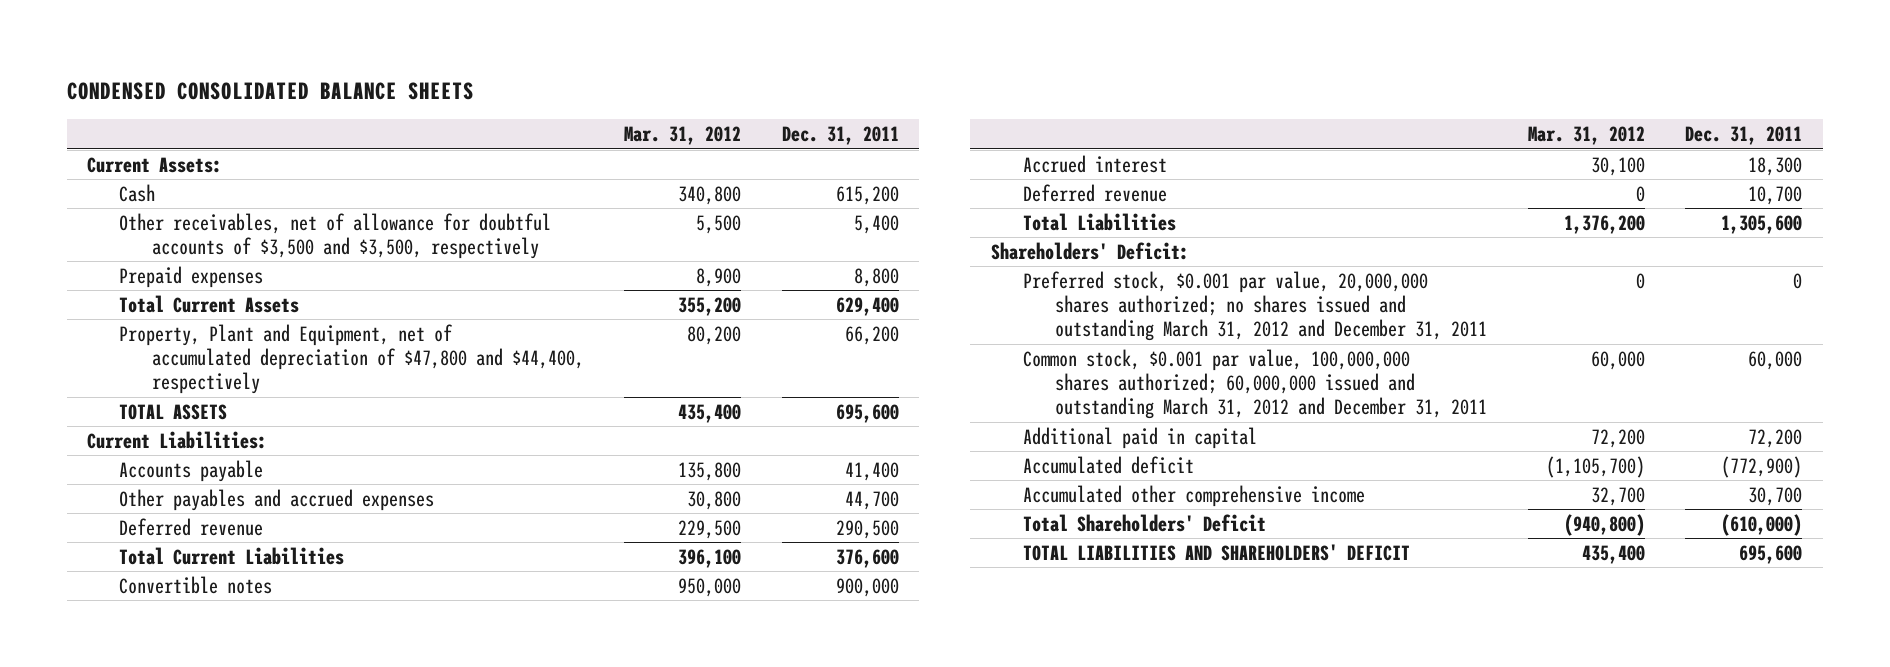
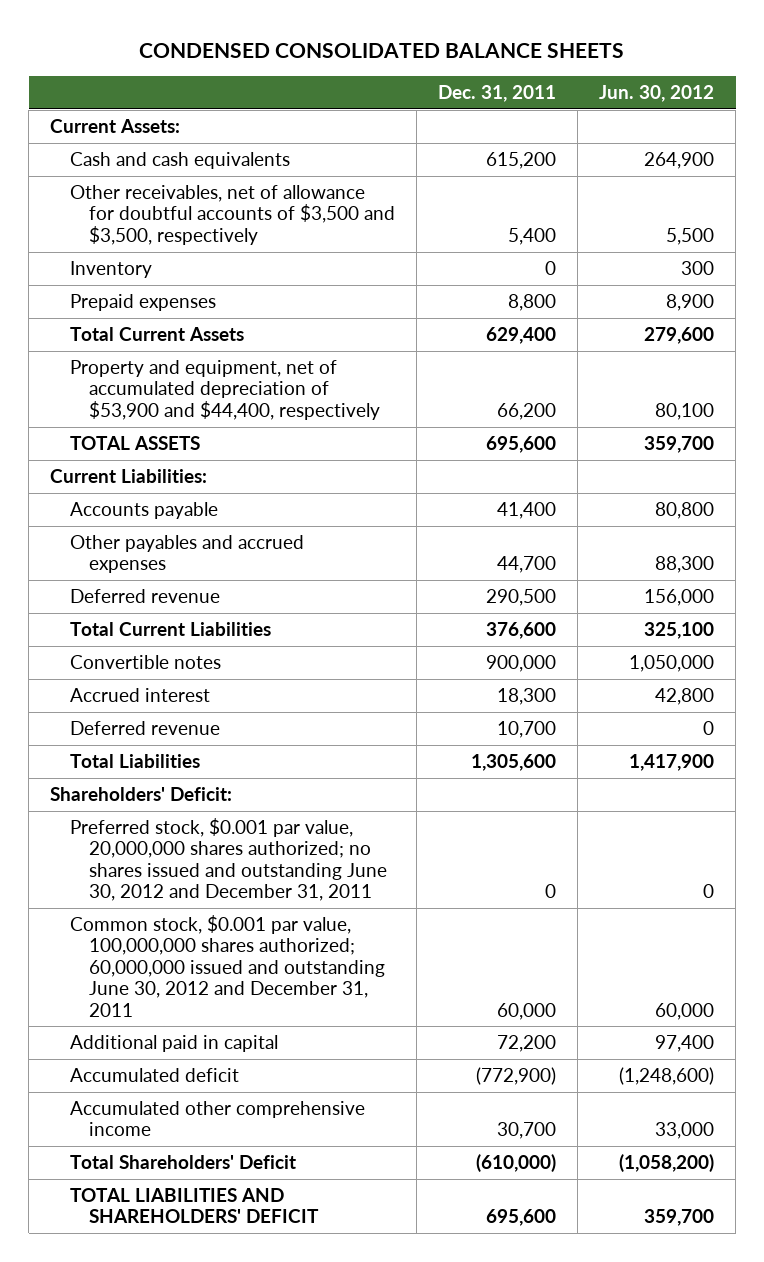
- | Mar. 31, 2012 | Dec. 31, 2011
+ | Dec. 31, 2011 | Jun. 30, 2012
- Cash | 340,800 | 615,200
+ Cash and cash equivalents | 615,200 | 264,900
+ Inventory | 0 | 300
- Property, Plant and Equipment, net of accumulated depreciation of $47,800 and $44,400, respectively | 80,200 | 66,200
+ Property and equipment, net of accumulated depreciation of $53,900 and $44,400, respectively | 66,200 | 80,100
- Preferred stock, $0.001 par value, 20,000,000 shares authorized; no shares issued and outstanding March 31, 2012 and December 31, 2011 | 0 | 0
- Common stock, $0.001 par value, 100,000,000 shares authorized; 60,000,000 issued and outstanding March 31, 2012 and December 31, 2011 | 60,000 | 60,000
+ Preferred stock, $0.001 par value, 20,000,000 shares authorized; no shares issued and outstanding June 30, 2012 and December 31, 2011 | 0 | 0
+ Common stock, $0.001 par value, 100,000,000 shares authorized; 60,000,000 issued and outstanding June 30, 2012 and December 31, 2011 | 60,000 | 60,000

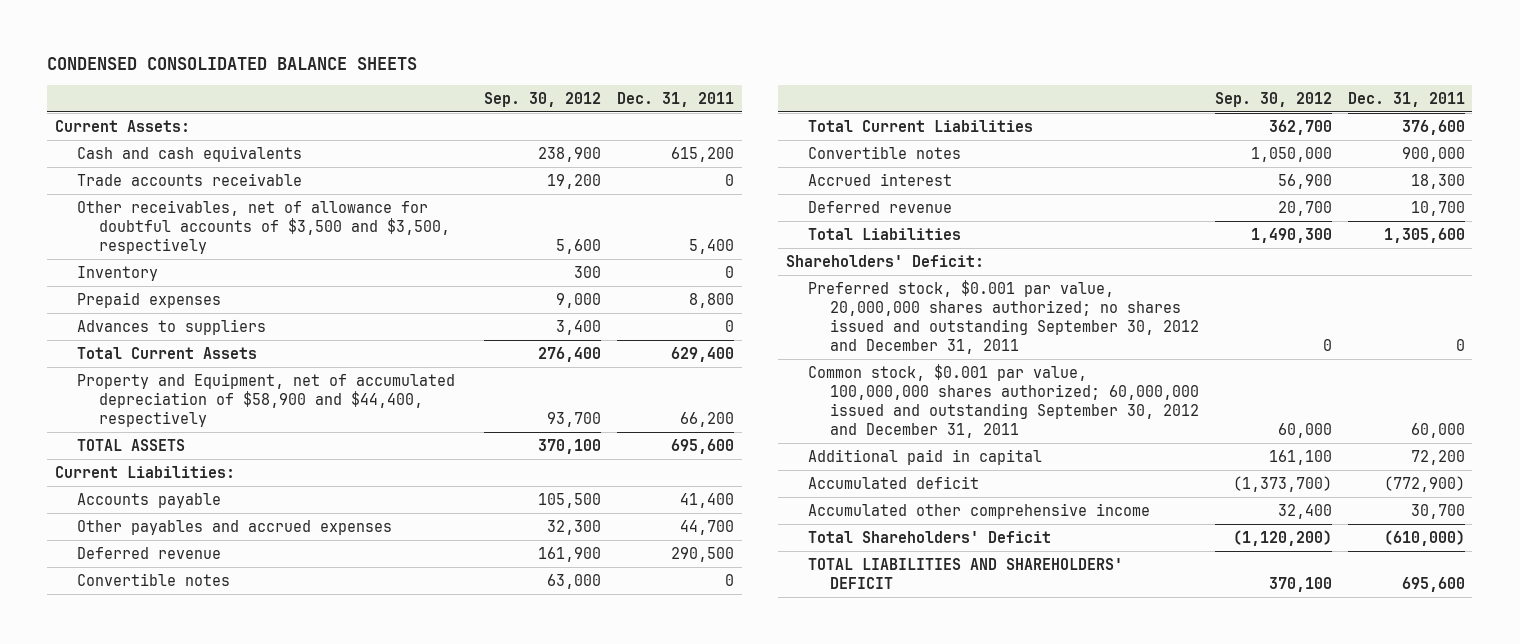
- | Dec. 31, 2011 | Jun. 30, 2012
+ | Sep. 30, 2012 | Dec. 31, 2011
+ Trade accounts receivable | 19,200 | 0
+ Advances to suppliers | 3,400 | 0
- Property and equipment, net of accumulated depreciation of $53,900 and $44,400, respectively | 66,200 | 80,100
+ Property and Equipment, net of accumulated depreciation of $58,900 and $44,400, respectively | 93,700 | 66,200
+ Convertible notes | 63,000 | 0
- Preferred stock, $0.001 par value, 20,000,000 shares authorized; no shares issued and outstanding June 30, 2012 and December 31, 2011 | 0 | 0
- Common stock, $0.001 par value, 100,000,000 shares authorized; 60,000,000 issued and outstanding June 30, 2012 and December 31, 2011 | 60,000 | 60,000
+ Preferred stock, $0.001 par value, 20,000,000 shares authorized; no shares issued and outstanding September 30, 2012 and December 31, 2011 | 0 | 0
+ Common stock, $0.001 par value, 100,000,000 shares authorized; 60,000,000 issued and outstanding September 30, 2012 and December 31, 2011 | 60,000 | 60,000

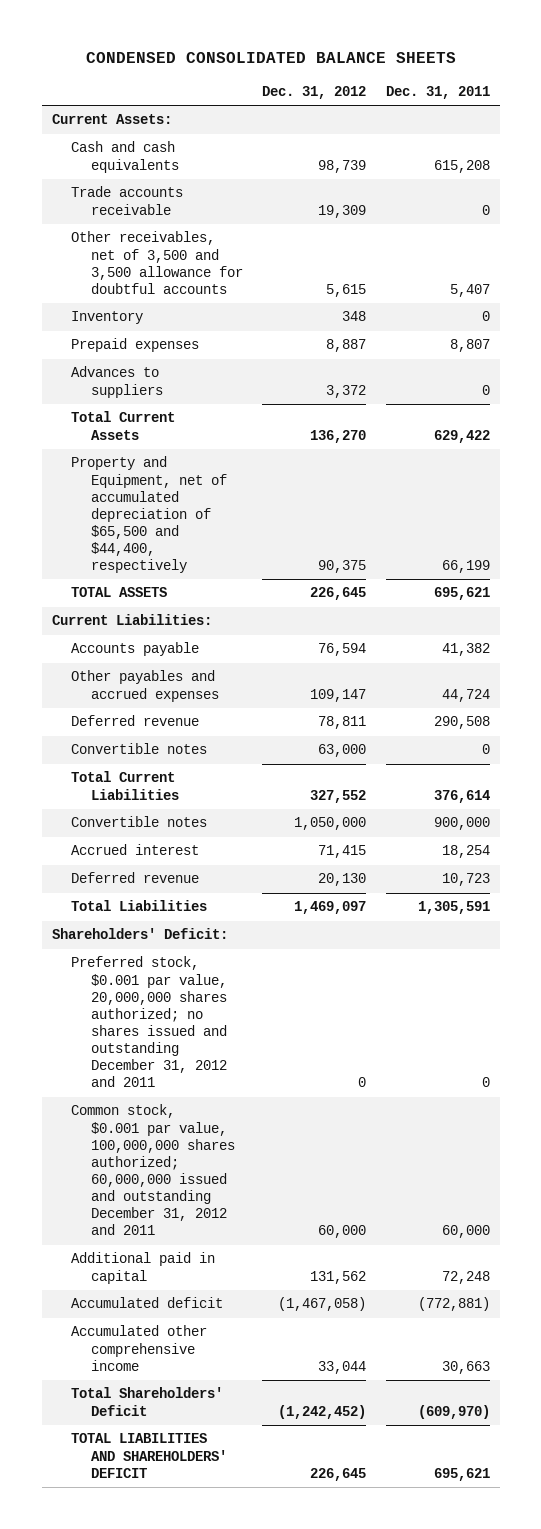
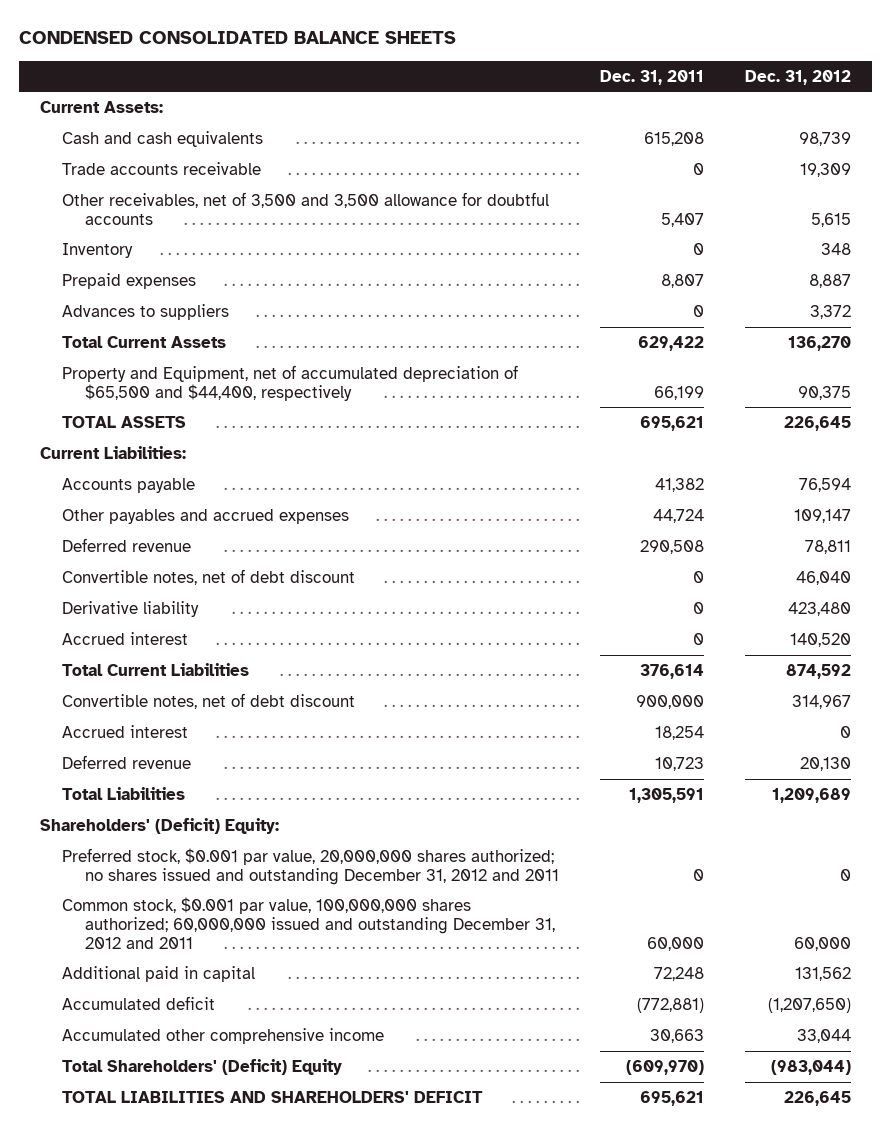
- | Dec. 31, 2012 | Dec. 31, 2011
+ | Dec. 31, 2011 | Dec. 31, 2012
- Convertible notes | 63,000 | 0
- Total Current Liabilities | 327,552 | 376,614
- Convertible notes | 1,050,000 | 900,000
- Accrued interest | 71,415 | 18,254
+ Convertible notes, net of debt discount | 0 | 46,040
+ Derivative liability | 0 | 423,480
+ Accrued interest | 0 | 140,520
+ Total Current Liabilities | 376,614 | 874,592
+ Convertible notes, net of debt discount | 900,000 | 314,967
+ Accrued interest | 18,254 | 0
- Total Liabilities | 1,469,097 | 1,305,591
- Shareholders' Deficit:
+ Total Liabilities | 1,305,591 | 1,209,689
+ Shareholders' (Deficit) Equity:
- Accumulated deficit | (1,467,058) | (772,881)
+ Accumulated deficit | (772,881) | (1,207,650)
- Total Shareholders' Deficit | (1,242,452) | (609,970)
+ Total Shareholders' (Deficit) Equity | (609,970) | (983,044)

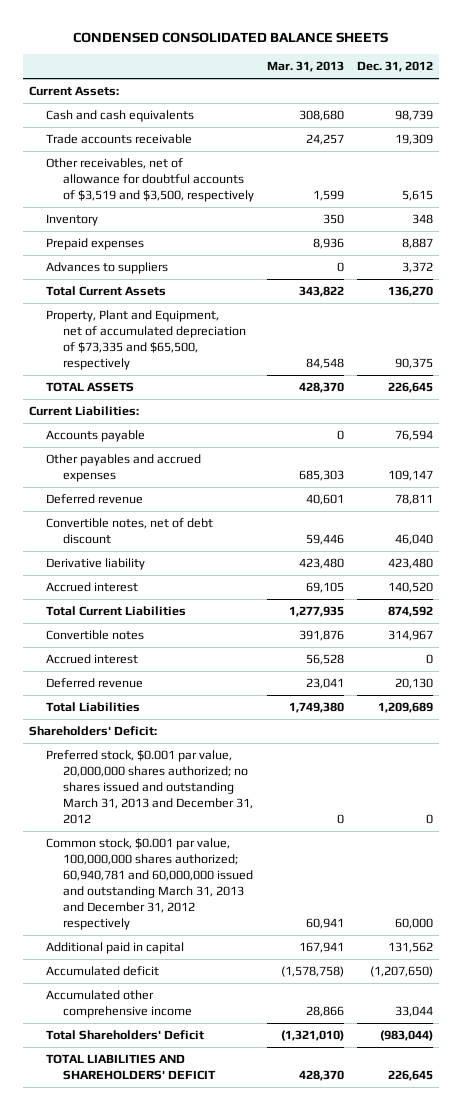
- | Dec. 31, 2011 | Dec. 31, 2012
+ | Mar. 31, 2013 | Dec. 31, 2012
- Other receivables, net of 3,500 and 3,500 allowance for doubtful accounts | 5,407 | 5,615
+ Other receivables, net of allowance for doubtful accounts of $3,519 and $3,500, respectively | 1,599 | 5,615
- Property and Equipment, net of accumulated depreciation of $65,500 and $44,400, respectively | 66,199 | 90,375
+ Property, Plant and Equipment, net of accumulated depreciation of $73,335 and $65,500, respectively | 84,548 | 90,375
- Convertible notes, net of debt discount | 900,000 | 314,967
+ Convertible notes | 391,876 | 314,967
- Shareholders' (Deficit) Equity:
- Preferred stock, $0.001 par value, 20,000,000 shares authorized; no shares issued and outstanding December 31, 2012 and 2011 | 0 | 0
- Common stock, $0.001 par value, 100,000,000 shares authorized; 60,000,000 issued and outstanding December 31, 2012 and 2011 | 60,000 | 60,000
+ Shareholders' Deficit:
+ Preferred stock, $0.001 par value, 20,000,000 shares authorized; no shares issued and outstanding March 31, 2013 and December 31, 2012 | 0 | 0
+ Common stock, $0.001 par value, 100,000,000 shares authorized; 60,940,781 and 60,000,000 issued and outstanding March 31, 2013 and December 31, 2012 respectively | 60,941 | 60,000
- Total Shareholders' (Deficit) Equity | (609,970) | (983,044)
+ Total Shareholders' Deficit | (1,321,010) | (983,044)

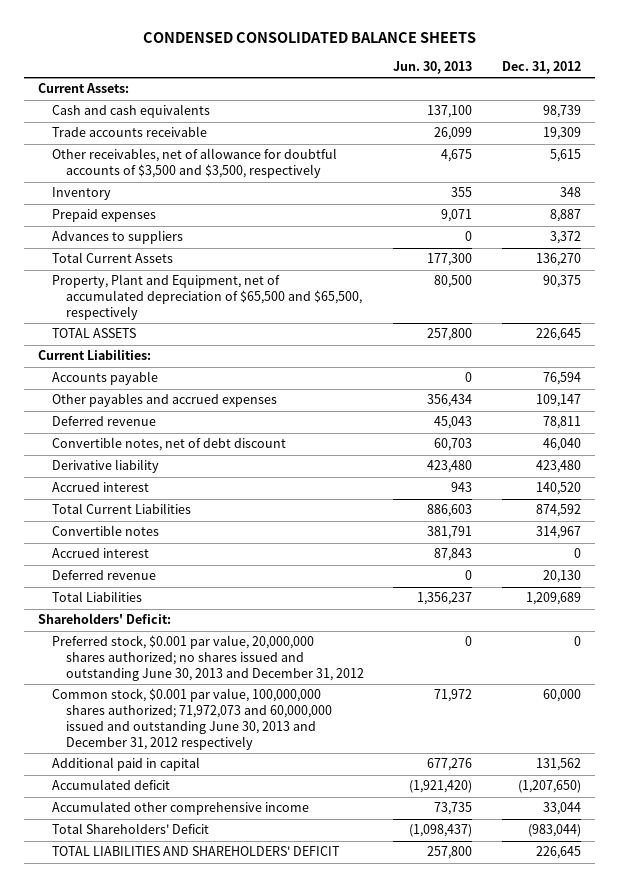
- | Mar. 31, 2013 | Dec. 31, 2012
+ | Jun. 30, 2013 | Dec. 31, 2012
- Other receivables, net of allowance for doubtful accounts of $3,519 and $3,500, respectively | 1,599 | 5,615
+ Other receivables, net of allowance for doubtful accounts of $3,500 and $3,500, respectively | 4,675 | 5,615
- Property, Plant and Equipment, net of accumulated depreciation of $73,335 and $65,500, respectively | 84,548 | 90,375
+ Property, Plant and Equipment, net of accumulated depreciation of $65,500 and $65,500, respectively | 80,500 | 90,375
- Preferred stock, $0.001 par value, 20,000,000 shares authorized; no shares issued and outstanding March 31, 2013 and December 31, 2012 | 0 | 0
- Common stock, $0.001 par value, 100,000,000 shares authorized; 60,940,781 and 60,000,000 issued and outstanding March 31, 2013 and December 31, 2012 respectively | 60,941 | 60,000
+ Preferred stock, $0.001 par value, 20,000,000 shares authorized; no shares issued and outstanding June 30, 2013 and December 31, 2012 | 0 | 0
+ Common stock, $0.001 par value, 100,000,000 shares authorized; 71,972,073 and 60,000,000 issued and outstanding June 30, 2013 and December 31, 2012 respectively | 71,972 | 60,000

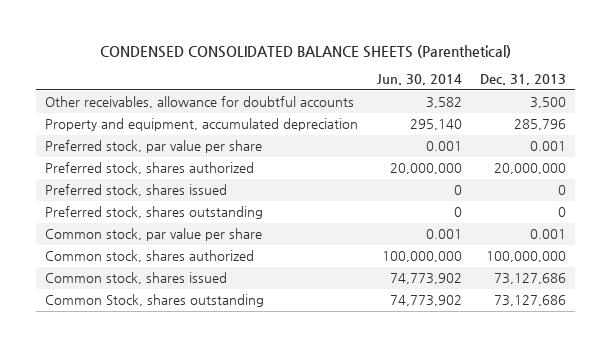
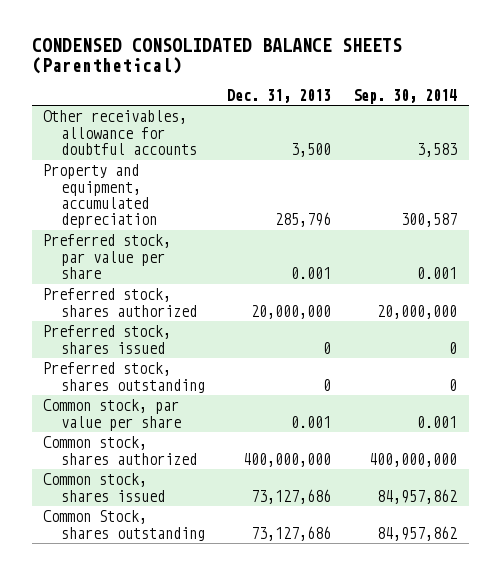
- | Jun. 30, 2014 | Dec. 31, 2013
+ | Dec. 31, 2013 | Sep. 30, 2014
- Common stock, shares authorized | 100,000,000 | 100,000,000
+ Common stock, shares authorized | 400,000,000 | 400,000,000

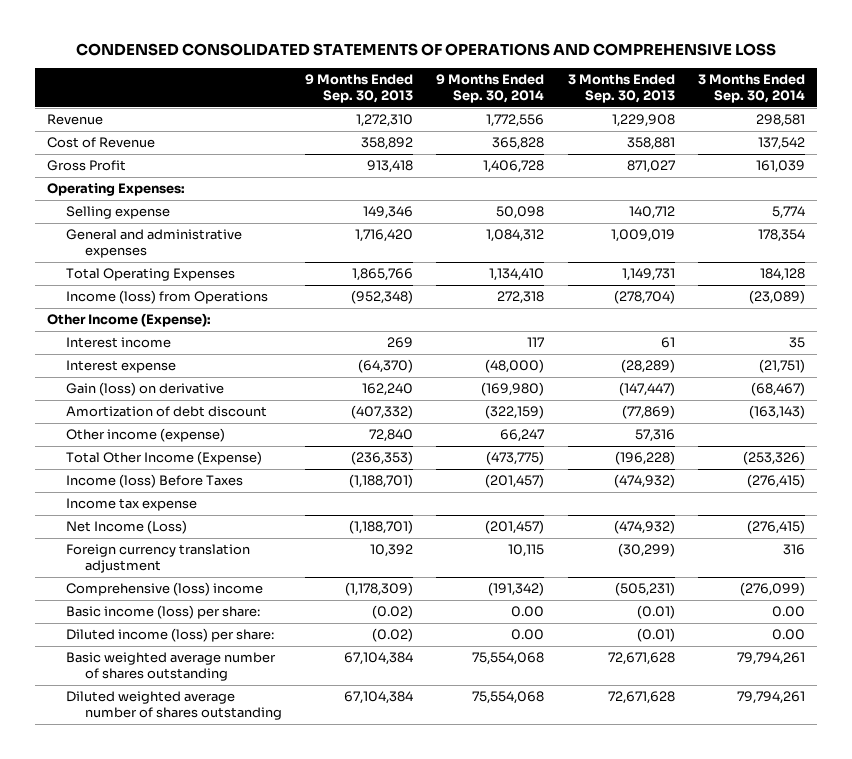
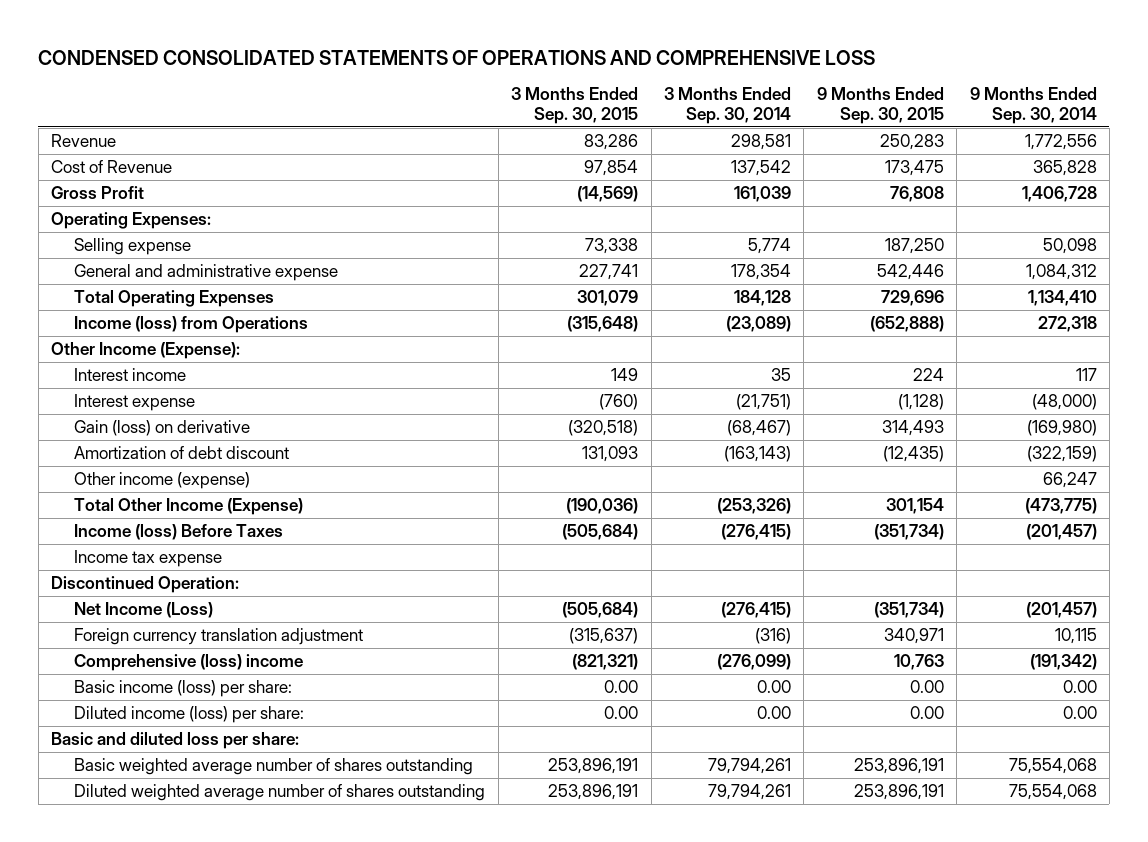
- | 9 Months Ended Sep. 30, 2013 | 9 Months Ended Sep. 30, 2014 | 3 Months Ended Sep. 30, 2013 | 3 Months Ended Sep. 30, 2014
+ | 3 Months Ended Sep. 30, 2015 | 3 Months Ended Sep. 30, 2014 | 9 Months Ended Sep. 30, 2015 | 9 Months Ended Sep. 30, 2014
- General and administrative expenses | 1,716,420 | 1,084,312 | 1,009,019 | 178,354
+ General and administrative expense | 227,741 | 178,354 | 542,446 | 1,084,312
+ Discontinued Operation:
- Foreign currency translation adjustment | 10,392 | 10,115 | (30,299) | 316
+ Foreign currency translation adjustment | (315,637) | (316) | 340,971 | 10,115
+ Basic and diluted loss per share:

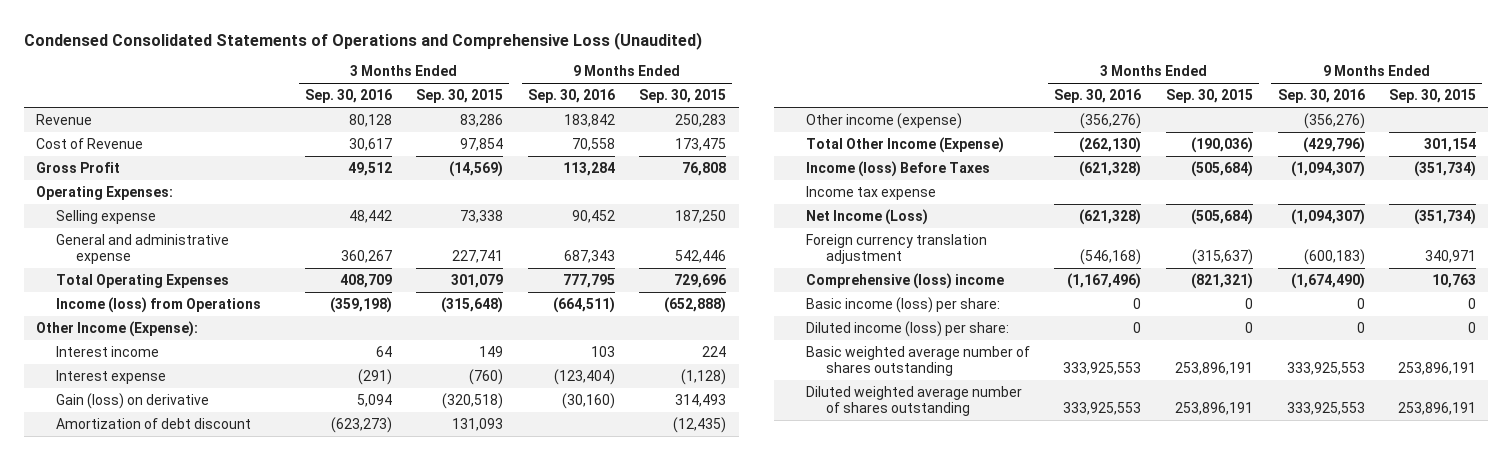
- CONDENSED CONSOLIDATED STATEMENTS OF OPERATIONS AND COMPREHENSIVE LOSS
+ Condensed Consolidated Statements of Operations and Comprehensive Loss (Unaudited)
- | 3 Months Ended Sep. 30, 2015 | 3 Months Ended Sep. 30, 2014 | 9 Months Ended Sep. 30, 2015 | 9 Months Ended Sep. 30, 2014
+ | 3 Months Ended Sep. 30, 2016 | 3 Months Ended Sep. 30, 2015 | 9 Months Ended Sep. 30, 2016 | 9 Months Ended Sep. 30, 2015
- Discontinued Operation:
- Basic income (loss) per share: | 0.00 | 0.00 | 0.00 | 0.00
- Diluted income (loss) per share: | 0.00 | 0.00 | 0.00 | 0.00
- Basic and diluted loss per share:
+ Basic income (loss) per share: | 0 | 0 | 0 | 0
+ Diluted income (loss) per share: | 0 | 0 | 0 | 0

